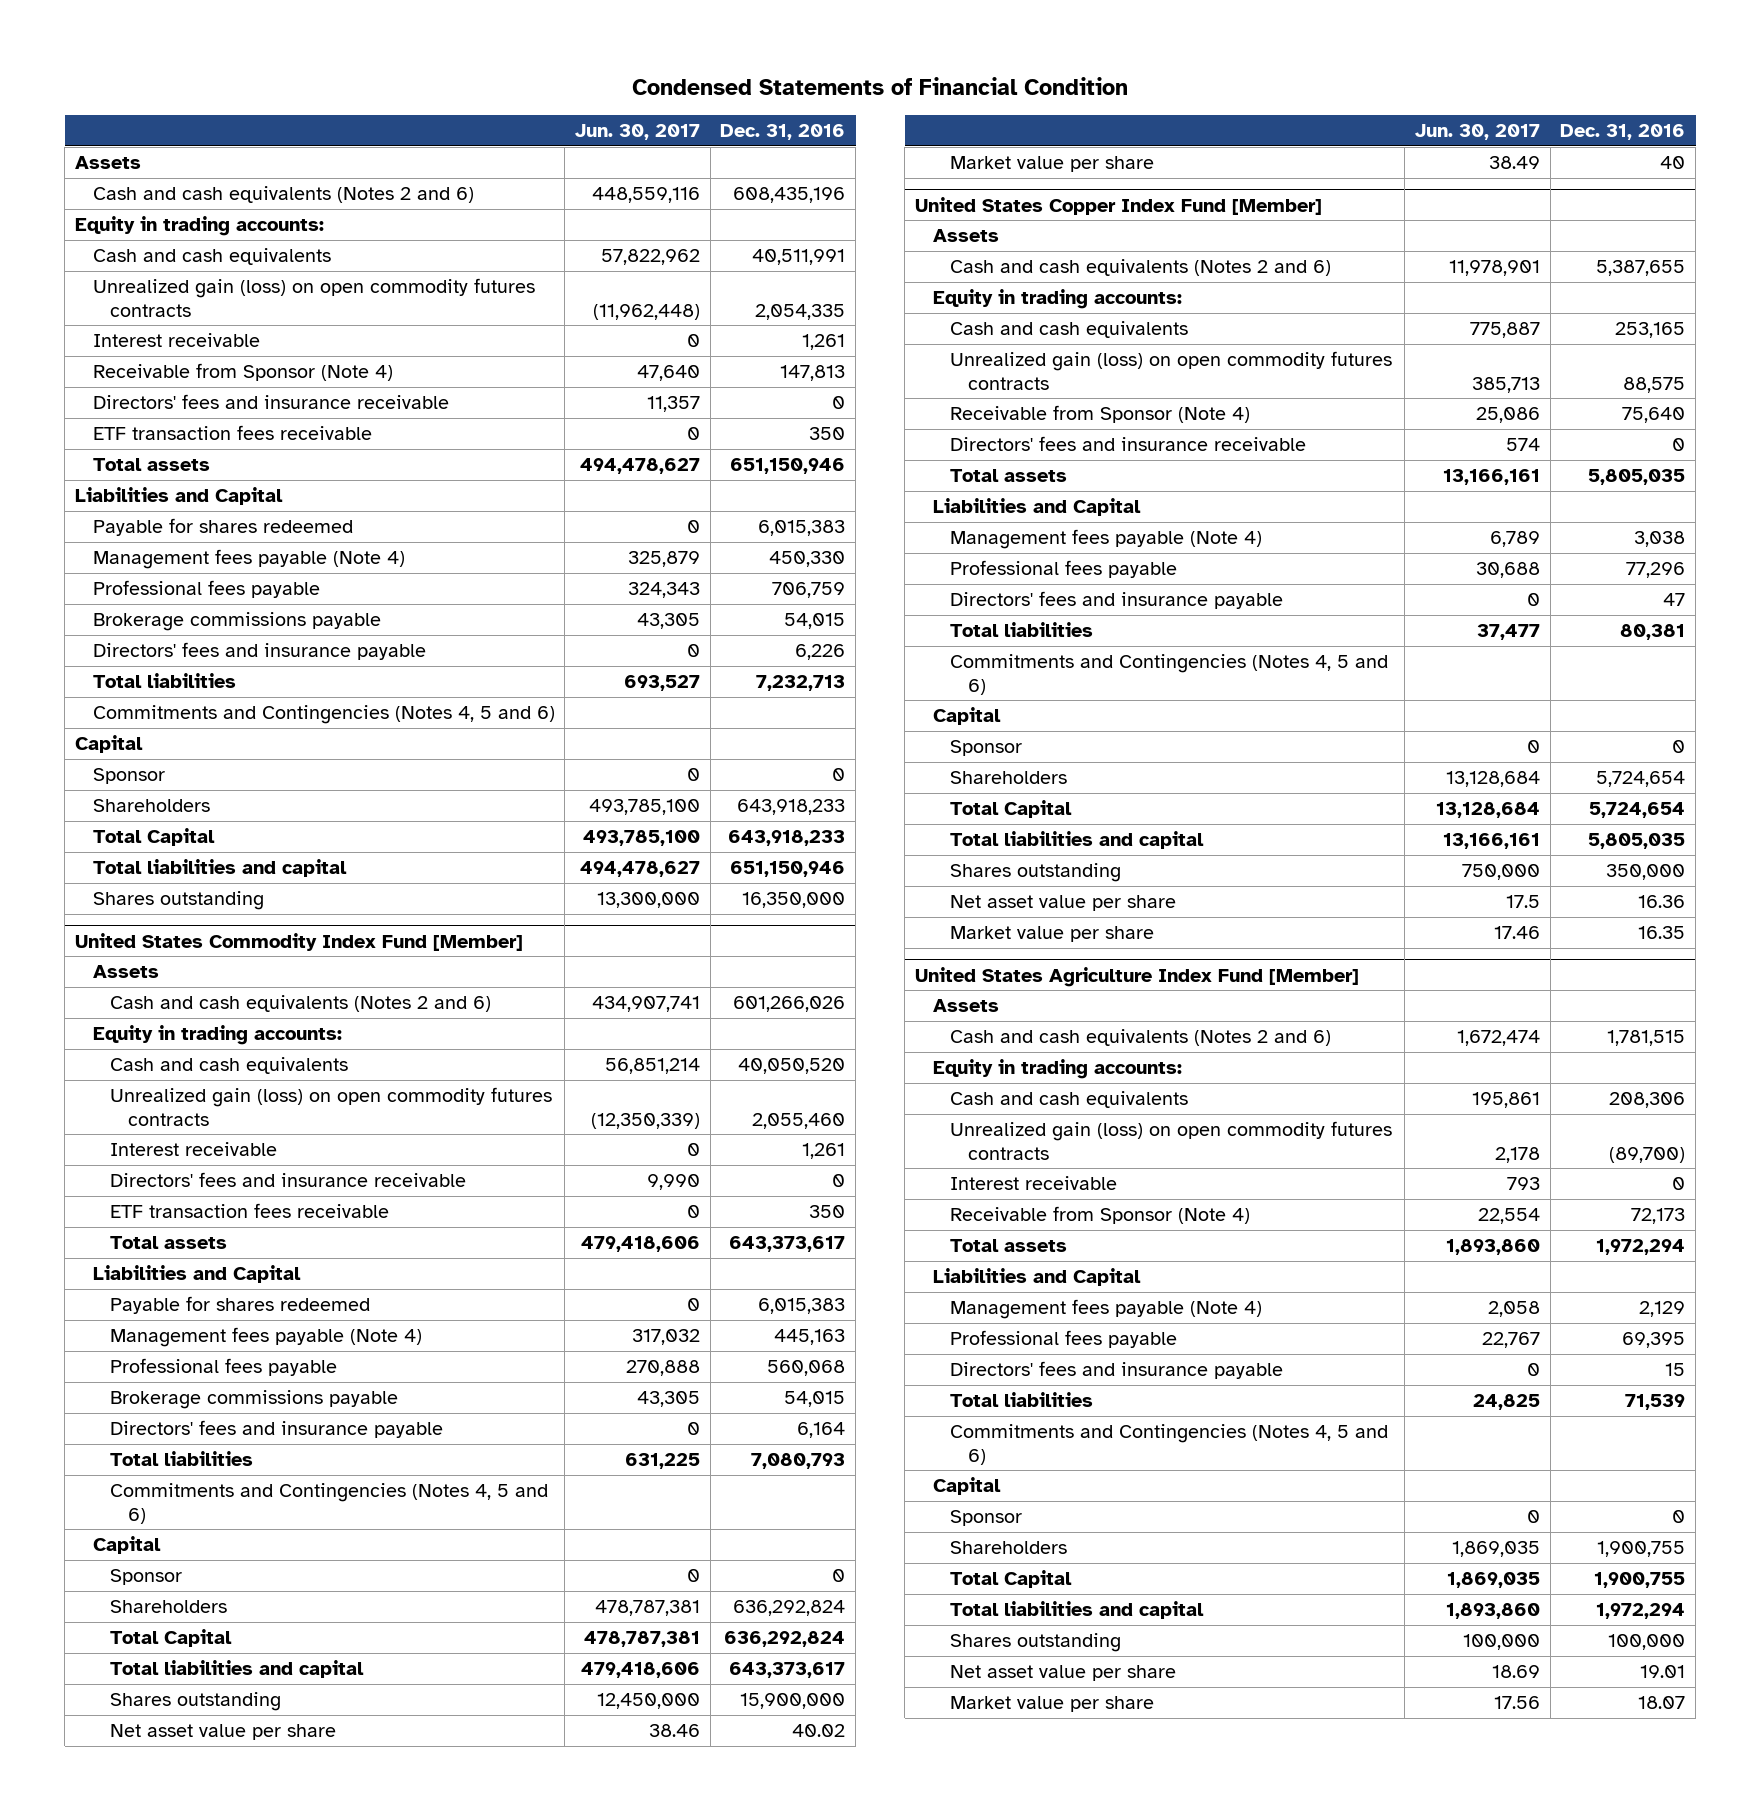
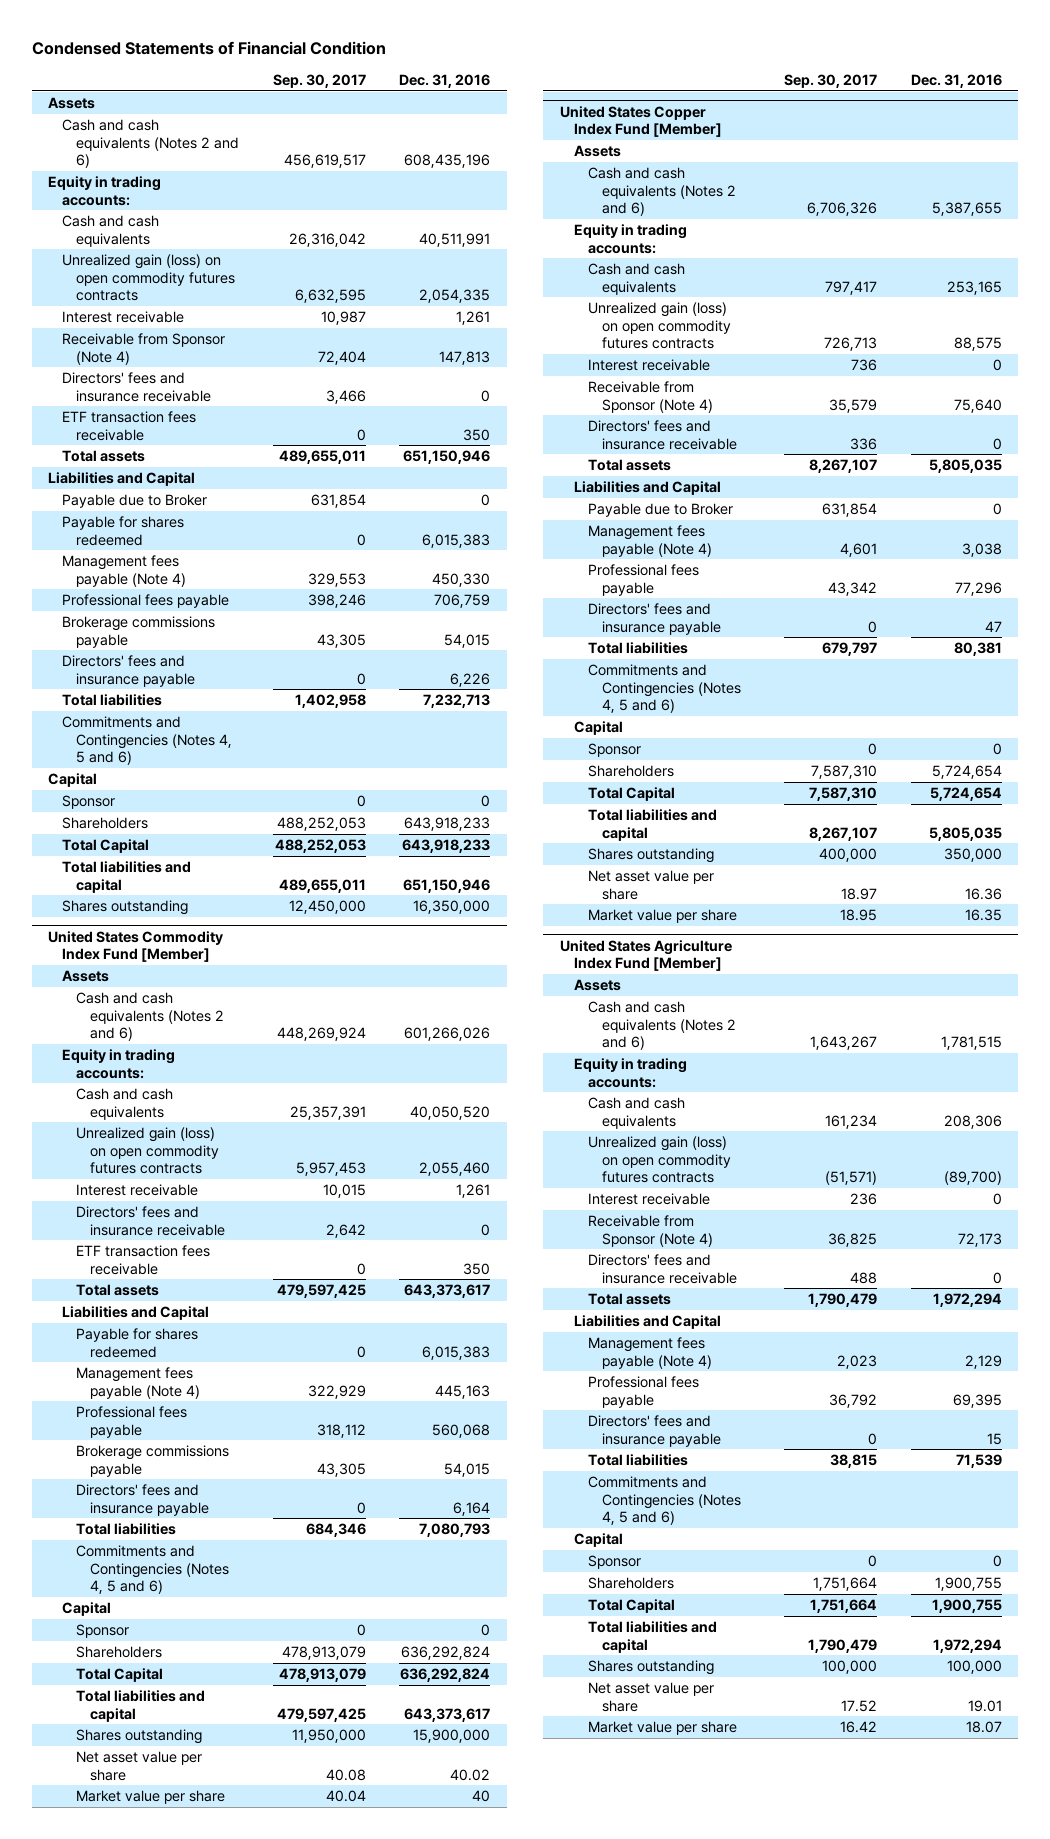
- | Jun. 30, 2017 | Dec. 31, 2016
+ | Sep. 30, 2017 | Dec. 31, 2016
+ Payable due to Broker | 631,854 | 0
@ United States Copper Index Fund [Member]
+ Interest receivable | 736 | 0
+ Payable due to Broker | 631,854 | 0
@ United States Agriculture Index Fund [Member]
+ Directors' fees and insurance receivable | 488 | 0

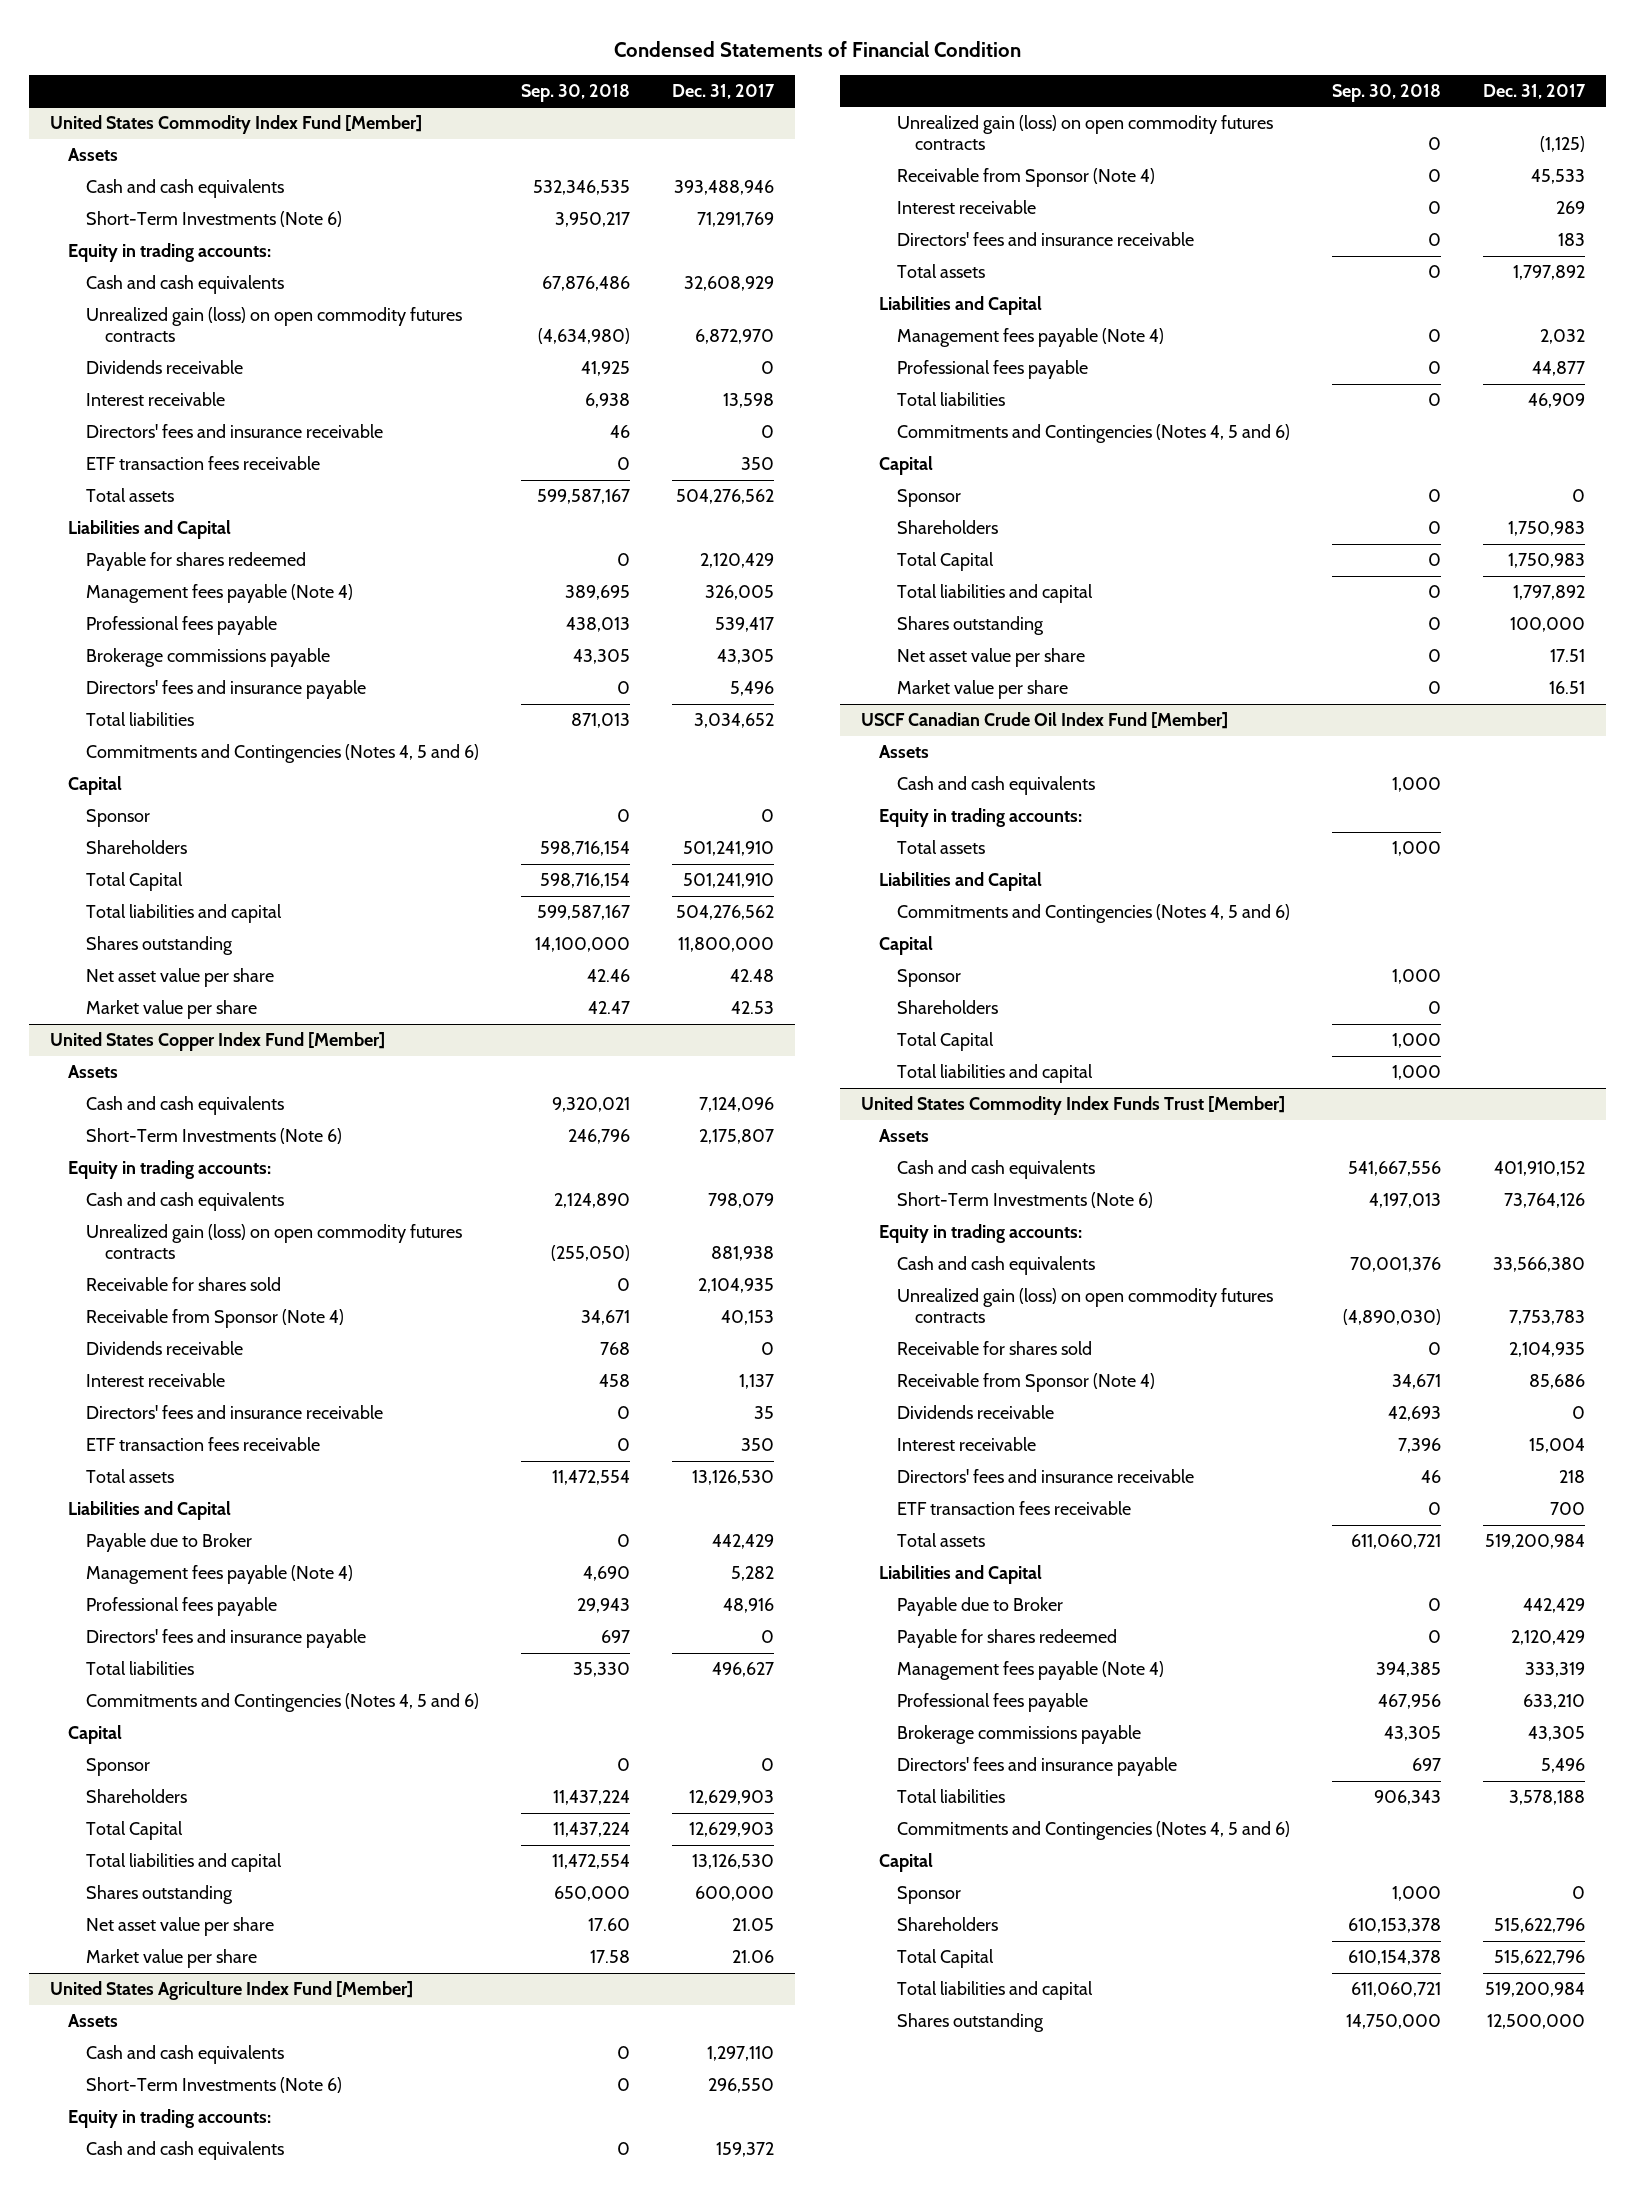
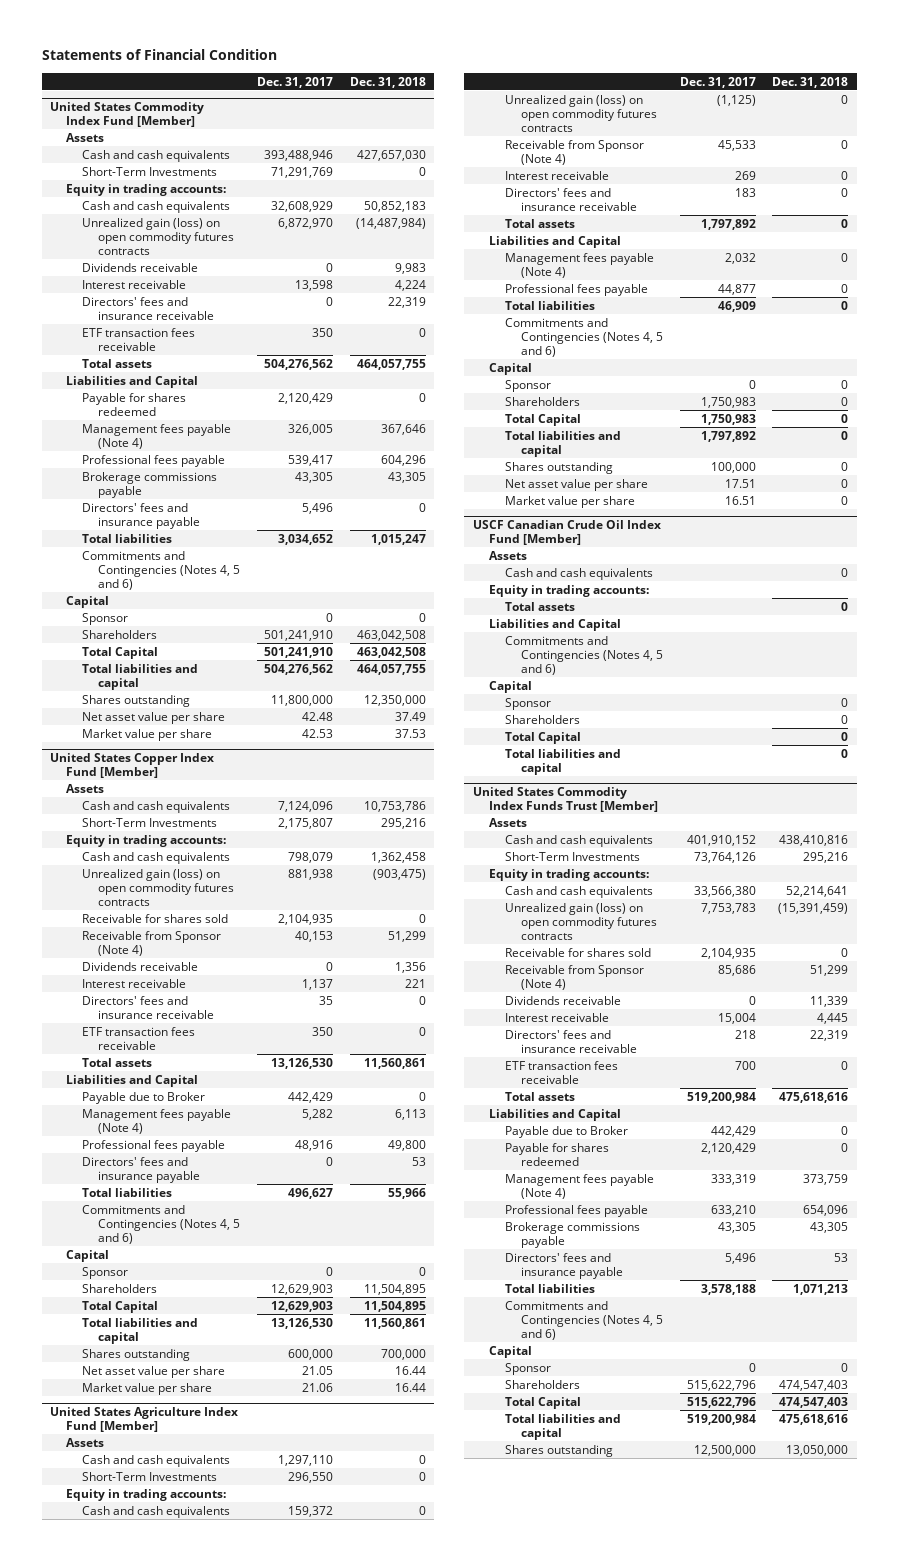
- Condensed Statements of Financial Condition
+ Statements of Financial Condition
- | Sep. 30, 2018 | Dec. 31, 2017
+ | Dec. 31, 2017 | Dec. 31, 2018
@ United States Commodity Index Fund [Member]
- Short-Term Investments (Note 6) | 3,950,217 | 71,291,769
+ Short-Term Investments | 71,291,769 | 0
@ United States Copper Index Fund [Member]
- Short-Term Investments (Note 6) | 246,796 | 2,175,807
+ Short-Term Investments | 2,175,807 | 295,216
@ United States Agriculture Index Fund [Member]
- Short-Term Investments (Note 6) | 0 | 296,550
+ Short-Term Investments | 296,550 | 0
@ United States Commodity Index Funds Trust [Member]
- Short-Term Investments (Note 6) | 4,197,013 | 73,764,126
+ Short-Term Investments | 73,764,126 | 295,216

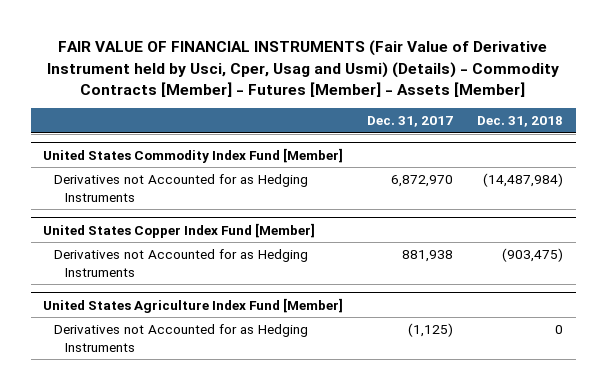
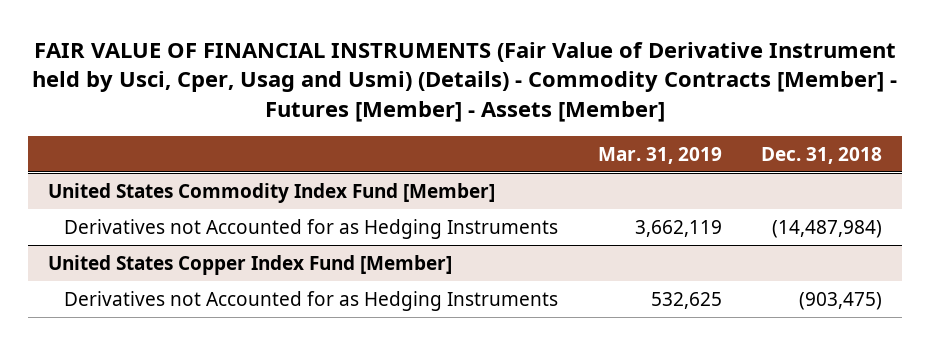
- | Dec. 31, 2017 | Dec. 31, 2018
+ | Mar. 31, 2019 | Dec. 31, 2018
- United States Agriculture Index Fund [Member]
- Derivatives not Accounted for as Hedging Instruments | (1,125) | 0

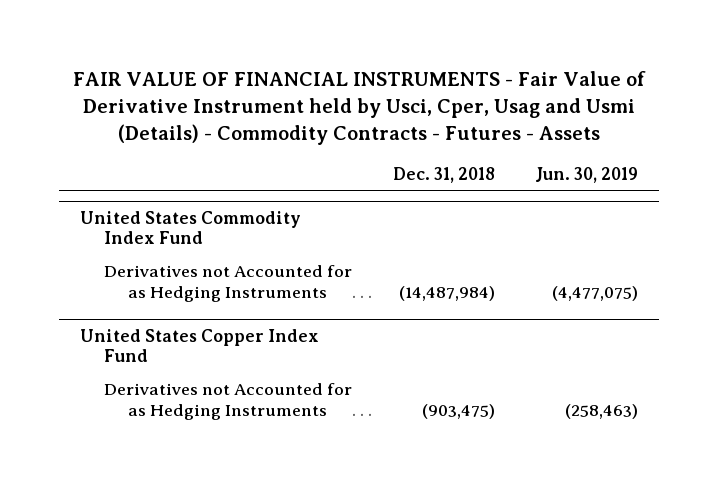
- FAIR VALUE OF FINANCIAL INSTRUMENTS (Fair Value of Derivative Instrument held by Usci, Cper, Usag and Usmi) (Details) - Commodity Contracts [Member] - Futures [Member] - Assets [Member]
+ FAIR VALUE OF FINANCIAL INSTRUMENTS - Fair Value of Derivative Instrument held by Usci, Cper, Usag and Usmi (Details) - Commodity Contracts - Futures - Assets
- | Mar. 31, 2019 | Dec. 31, 2018
+ | Dec. 31, 2018 | Jun. 30, 2019
- United States Commodity Index Fund [Member]
+ United States Commodity Index Fund
- United States Copper Index Fund [Member]
+ United States Copper Index Fund

